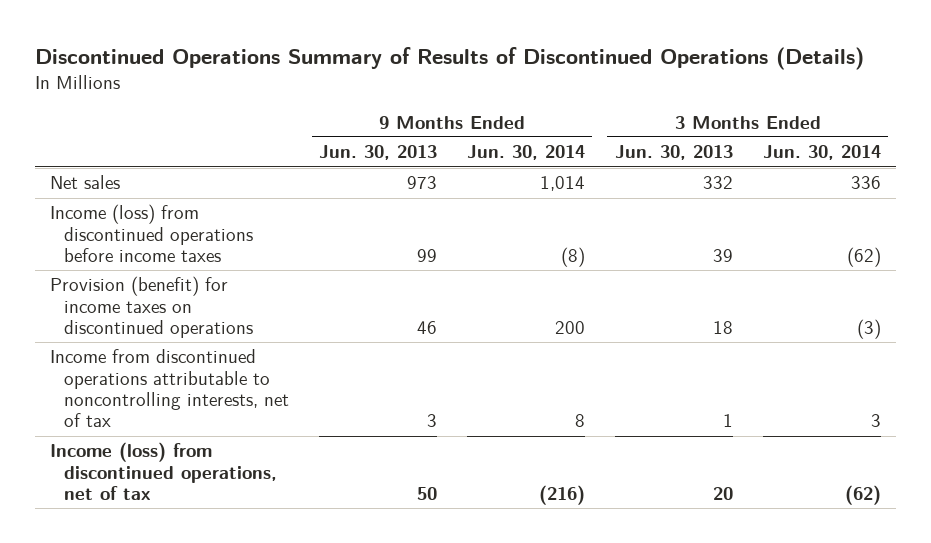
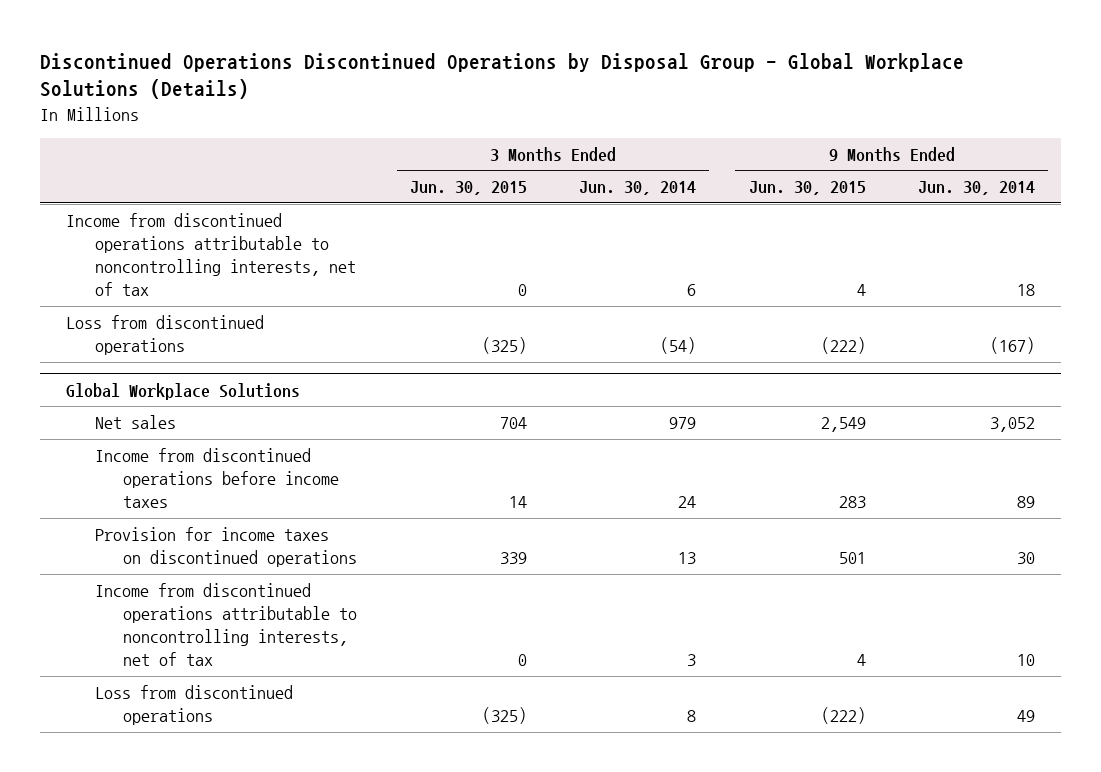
- Discontinued Operations Summary of Results of Discontinued Operations (Details)
+ Discontinued Operations Discontinued Operations by Disposal Group - Global Workplace Solutions (Details)
- | 9 Months Ended Jun. 30, 2013 | 9 Months Ended Jun. 30, 2014 | 3 Months Ended Jun. 30, 2013 | 3 Months Ended Jun. 30, 2014
+ | 3 Months Ended Jun. 30, 2015 | 3 Months Ended Jun. 30, 2014 | 9 Months Ended Jun. 30, 2015 | 9 Months Ended Jun. 30, 2014
- Net sales | 973 | 1,014 | 332 | 336
- Income (loss) from discontinued operations before income taxes | 99 | (8) | 39 | (62)
- Provision (benefit) for income taxes on discontinued operations | 46 | 200 | 18 | (3)
- Income from discontinued operations attributable to noncontrolling interests, net of tax | 3 | 8 | 1 | 3
- Income (loss) from discontinued operations, net of tax | 50 | (216) | 20 | (62)
+ Income from discontinued operations attributable to noncontrolling interests, net of tax | 0 | 6 | 4 | 18
+ Loss from discontinued operations | (325) | (54) | (222) | (167)
+ Global Workplace Solutions
+ Net sales | 704 | 979 | 2,549 | 3,052
+ Income from discontinued operations before income taxes | 14 | 24 | 283 | 89
+ Provision for income taxes on discontinued operations | 339 | 13 | 501 | 30
+ Income from discontinued operations attributable to noncontrolling interests, net of tax | 0 | 3 | 4 | 10
+ Loss from discontinued operations | (325) | 8 | (222) | 49

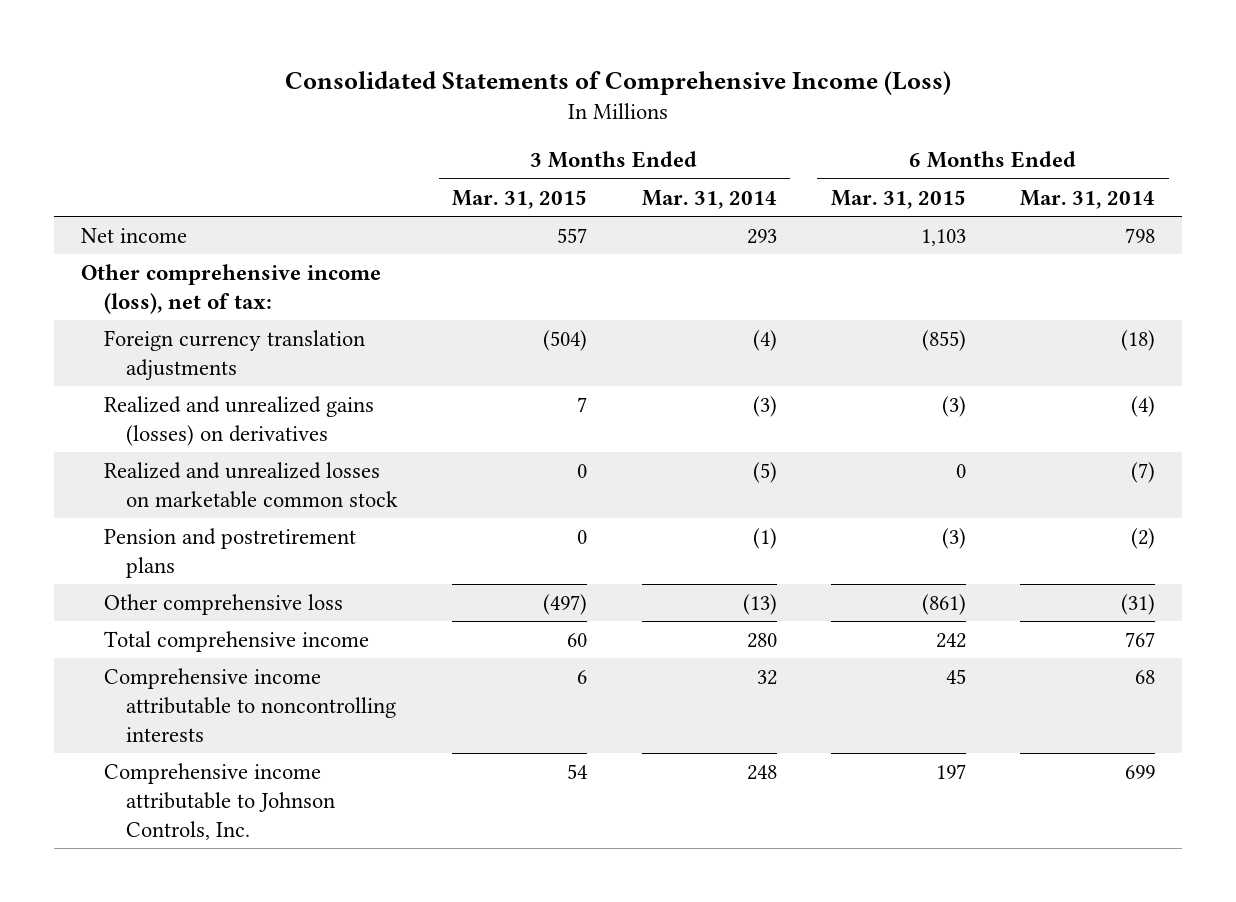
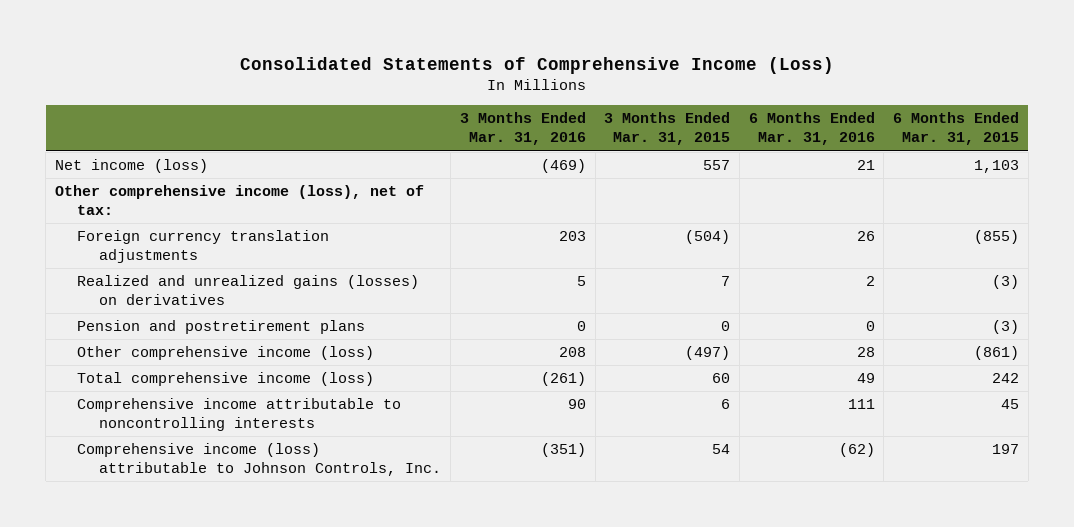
- | 3 Months Ended Mar. 31, 2015 | 3 Months Ended Mar. 31, 2014 | 6 Months Ended Mar. 31, 2015 | 6 Months Ended Mar. 31, 2014
+ | 3 Months Ended Mar. 31, 2016 | 3 Months Ended Mar. 31, 2015 | 6 Months Ended Mar. 31, 2016 | 6 Months Ended Mar. 31, 2015
- Net income | 557 | 293 | 1,103 | 798
+ Net income (loss) | (469) | 557 | 21 | 1,103
- Realized and unrealized losses on marketable common stock | 0 | (5) | 0 | (7)
- Other comprehensive loss | (497) | (13) | (861) | (31)
- Total comprehensive income | 60 | 280 | 242 | 767
+ Other comprehensive income (loss) | 208 | (497) | 28 | (861)
+ Total comprehensive income (loss) | (261) | 60 | 49 | 242
- Comprehensive income attributable to Johnson Controls, Inc. | 54 | 248 | 197 | 699
+ Comprehensive income (loss) attributable to Johnson Controls, Inc. | (351) | 54 | (62) | 197

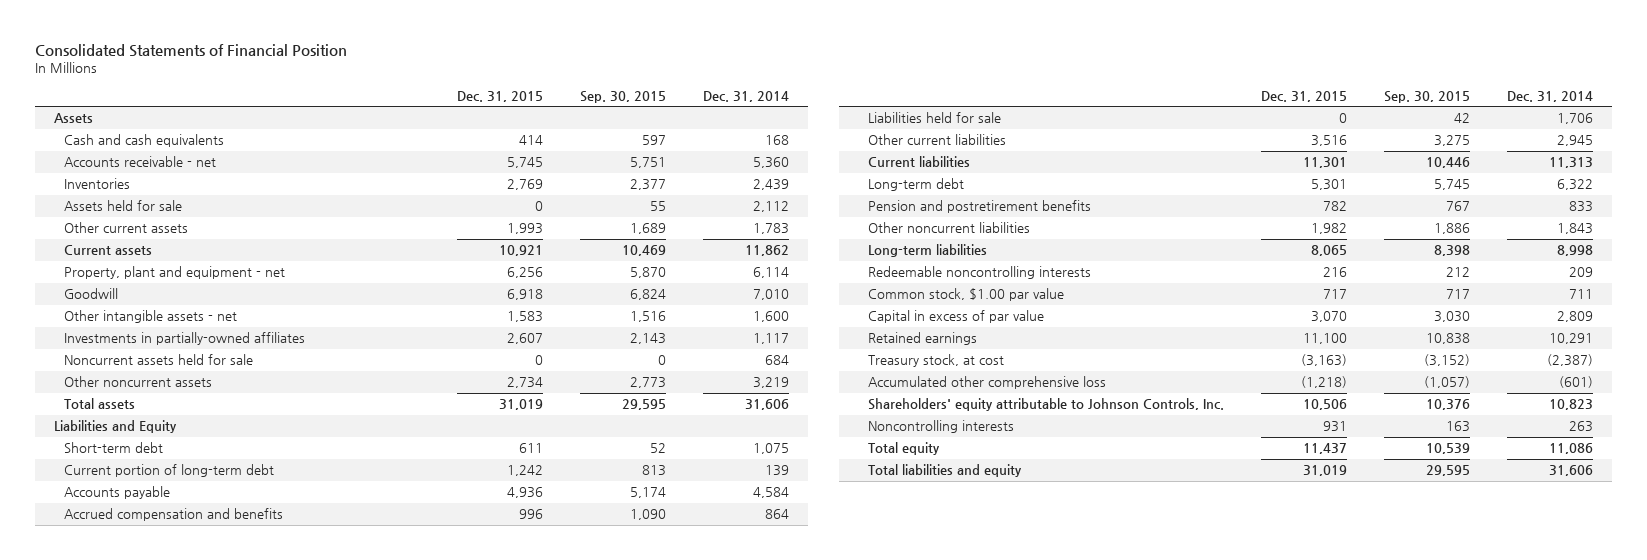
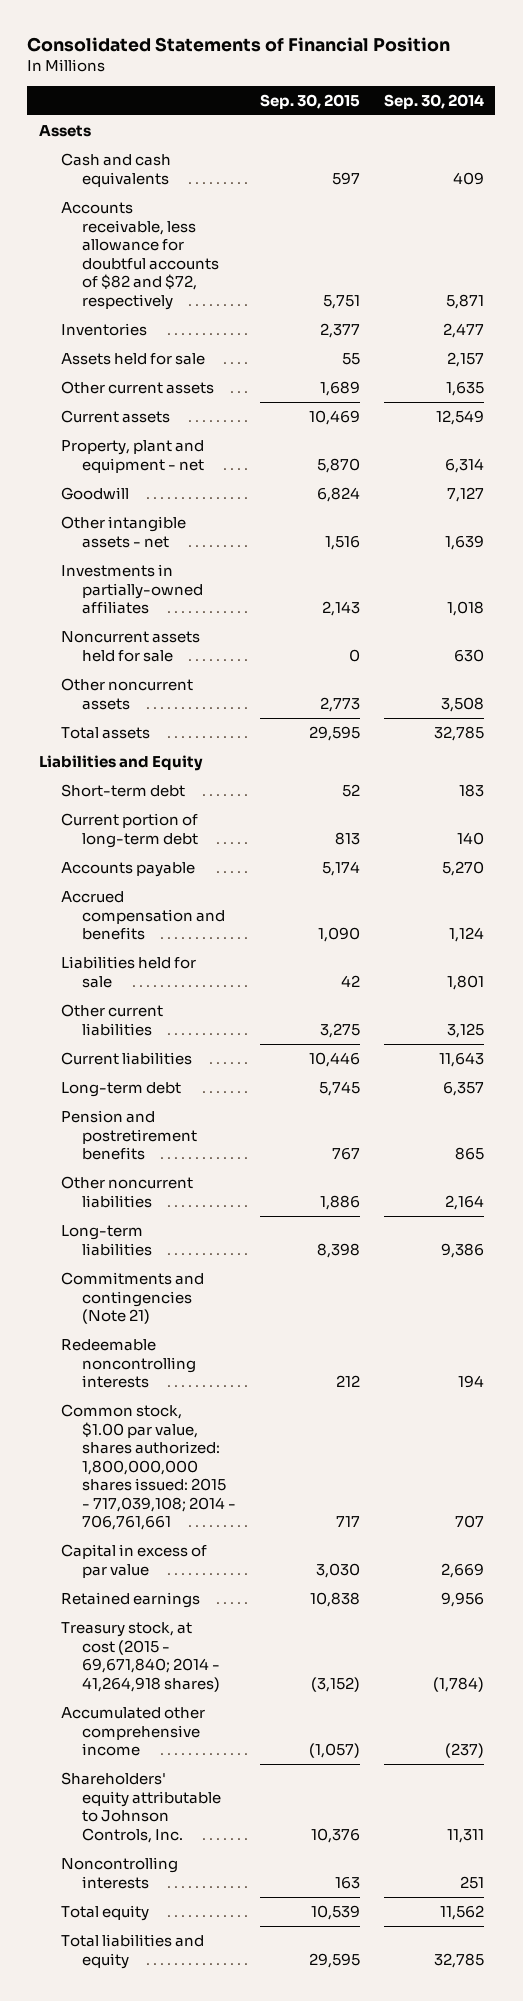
- | Dec. 31, 2015 | Sep. 30, 2015 | Dec. 31, 2014
+ | Sep. 30, 2015 | Sep. 30, 2014
- Accounts receivable - net | 5,745 | 5,751 | 5,360
+ Accounts receivable, less allowance for doubtful accounts of $82 and $72, respectively | 5,751 | 5,871
+ Commitments and contingencies (Note 21)
- Common stock, $1.00 par value | 717 | 717 | 711
+ Common stock, $1.00 par value, shares authorized: 1,800,000,000 shares issued: 2015 - 717,039,108; 2014 - 706,761,661 | 717 | 707
- Treasury stock, at cost | (3,163) | (3,152) | (2,387)
- Accumulated other comprehensive loss | (1,218) | (1,057) | (601)
+ Treasury stock, at cost (2015 - 69,671,840; 2014 - 41,264,918 shares) | (3,152) | (1,784)
+ Accumulated other comprehensive income | (1,057) | (237)

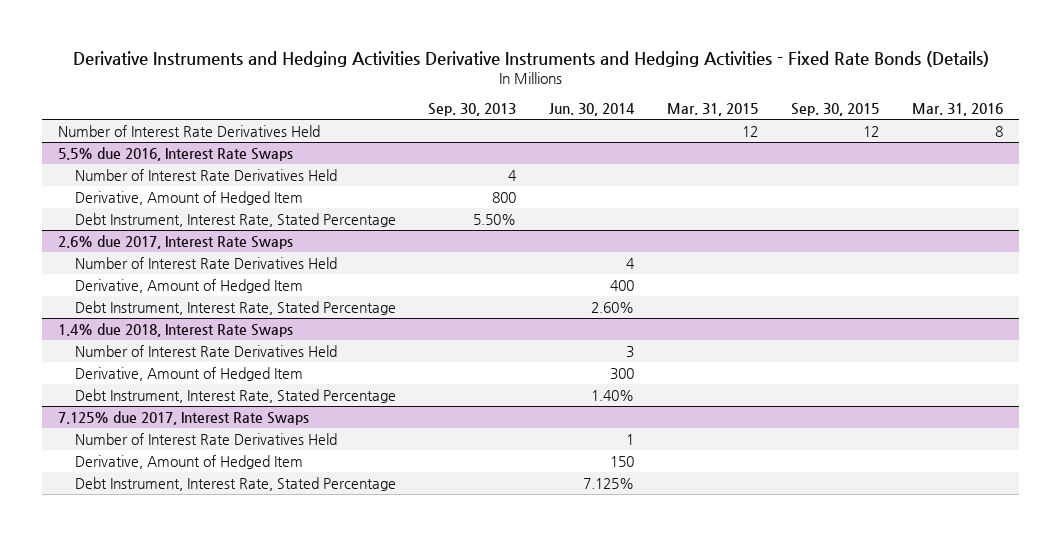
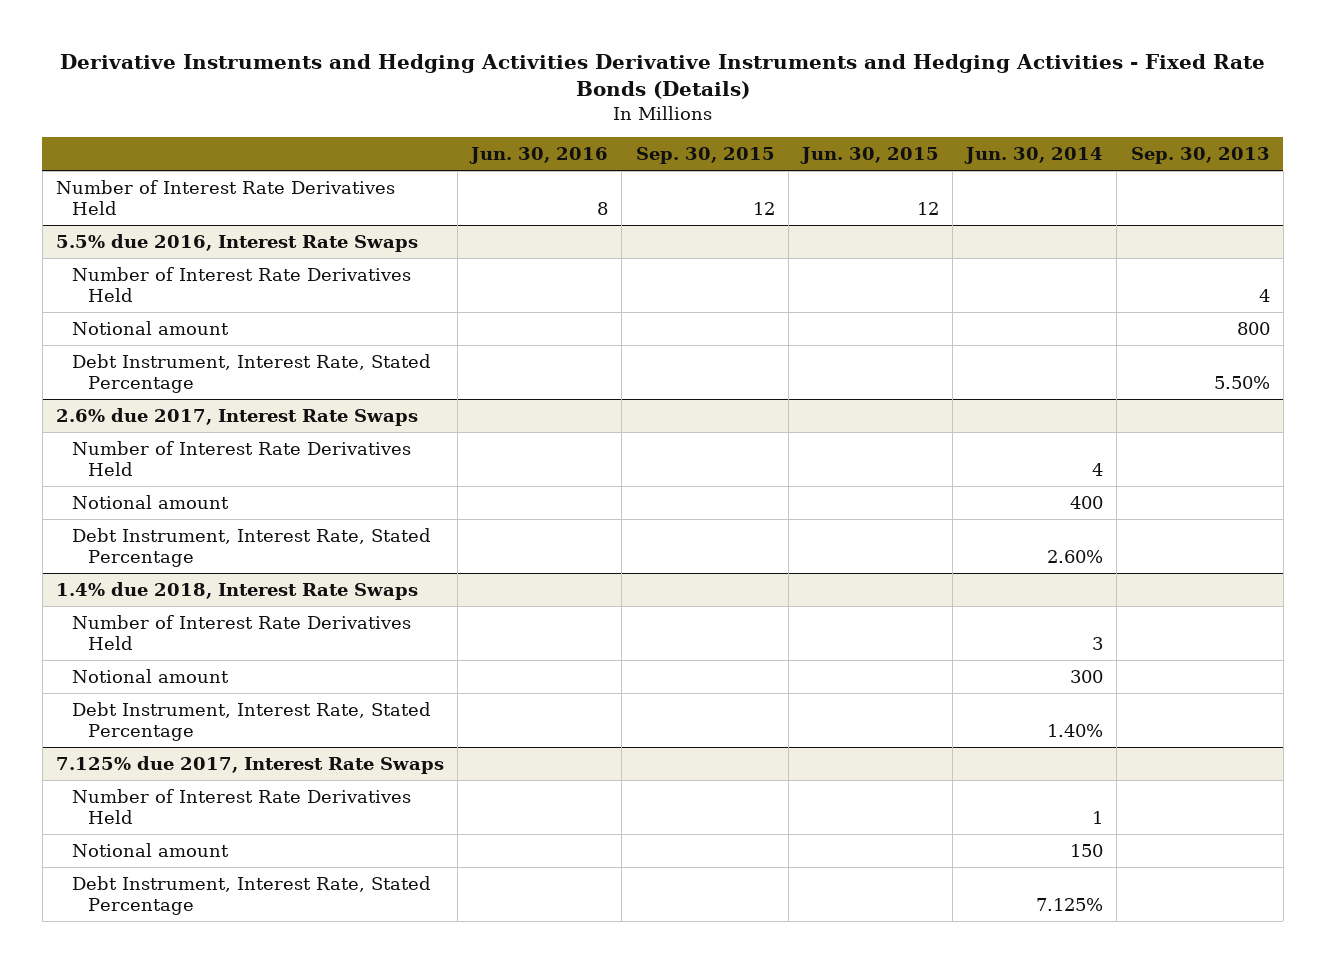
- | Sep. 30, 2013 | Jun. 30, 2014 | Mar. 31, 2015 | Sep. 30, 2015 | Mar. 31, 2016
+ | Jun. 30, 2016 | Sep. 30, 2015 | Jun. 30, 2015 | Jun. 30, 2014 | Sep. 30, 2013
@ 5.5% due 2016, Interest Rate Swaps
- Derivative, Amount of Hedged Item | 800 | | | |
+ Notional amount | | | | | 800
@ 2.6% due 2017, Interest Rate Swaps
- Derivative, Amount of Hedged Item | | 400 | | |
+ Notional amount | | | | 400 |
@ 1.4% due 2018, Interest Rate Swaps
- Derivative, Amount of Hedged Item | | 300 | | |
+ Notional amount | | | | 300 |
@ 7.125% due 2017, Interest Rate Swaps
- Derivative, Amount of Hedged Item | | 150 | | |
+ Notional amount | | | | 150 |

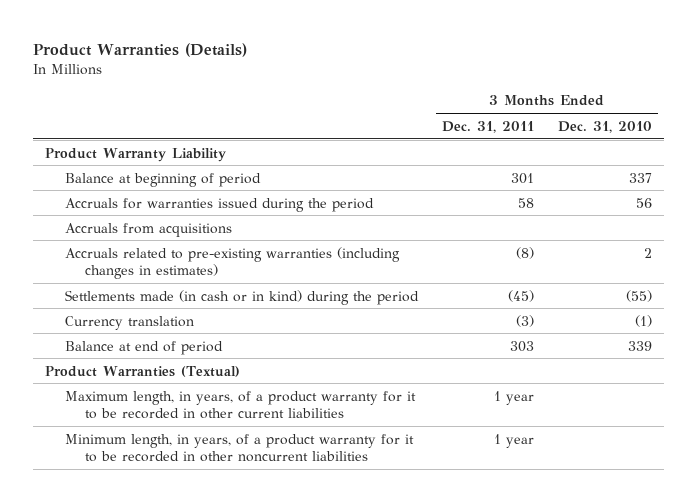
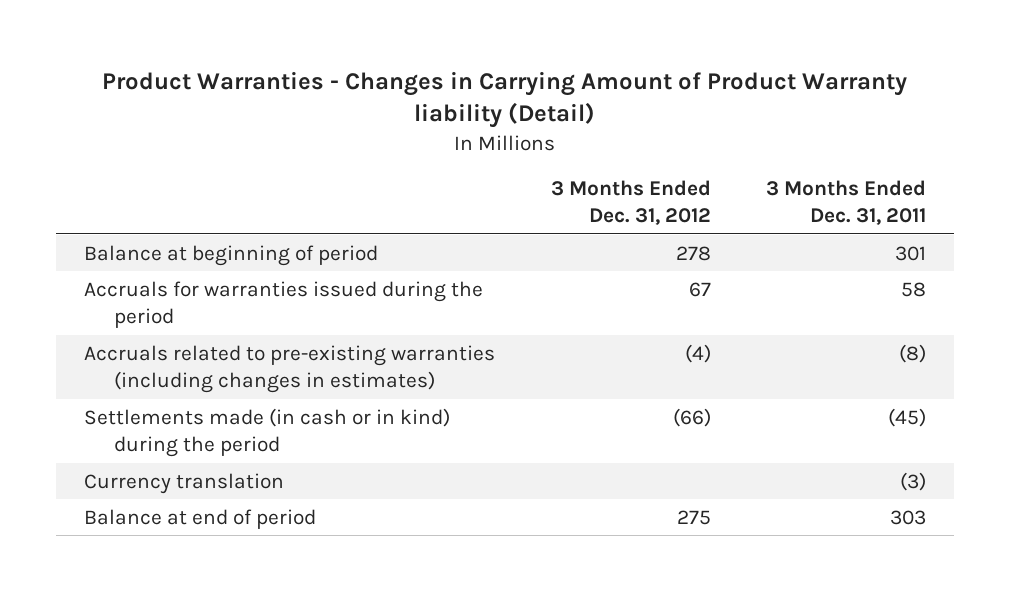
- Product Warranties (Details)
+ Product Warranties - Changes in Carrying Amount of Product Warranty liability (Detail)
- | 3 Months Ended Dec. 31, 2011 | 3 Months Ended Dec. 31, 2010
+ | 3 Months Ended Dec. 31, 2012 | 3 Months Ended Dec. 31, 2011
- Product Warranty Liability
- Accruals from acquisitions
- Product Warranties (Textual)
- Maximum length, in years, of a product warranty for it to be recorded in other current liabilities | 1 year |
- Minimum length, in years, of a product warranty for it to be recorded in other noncurrent liabilities | 1 year |

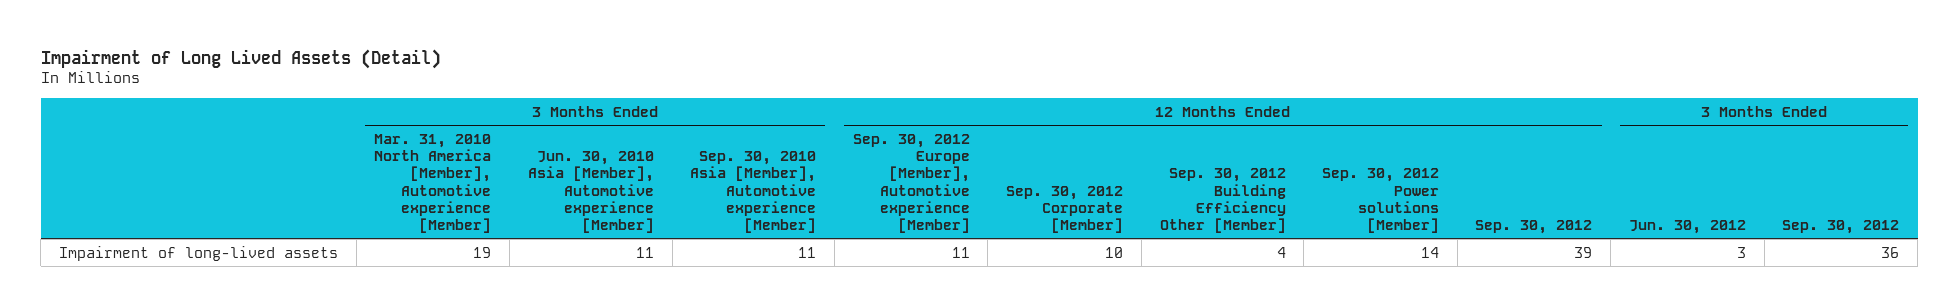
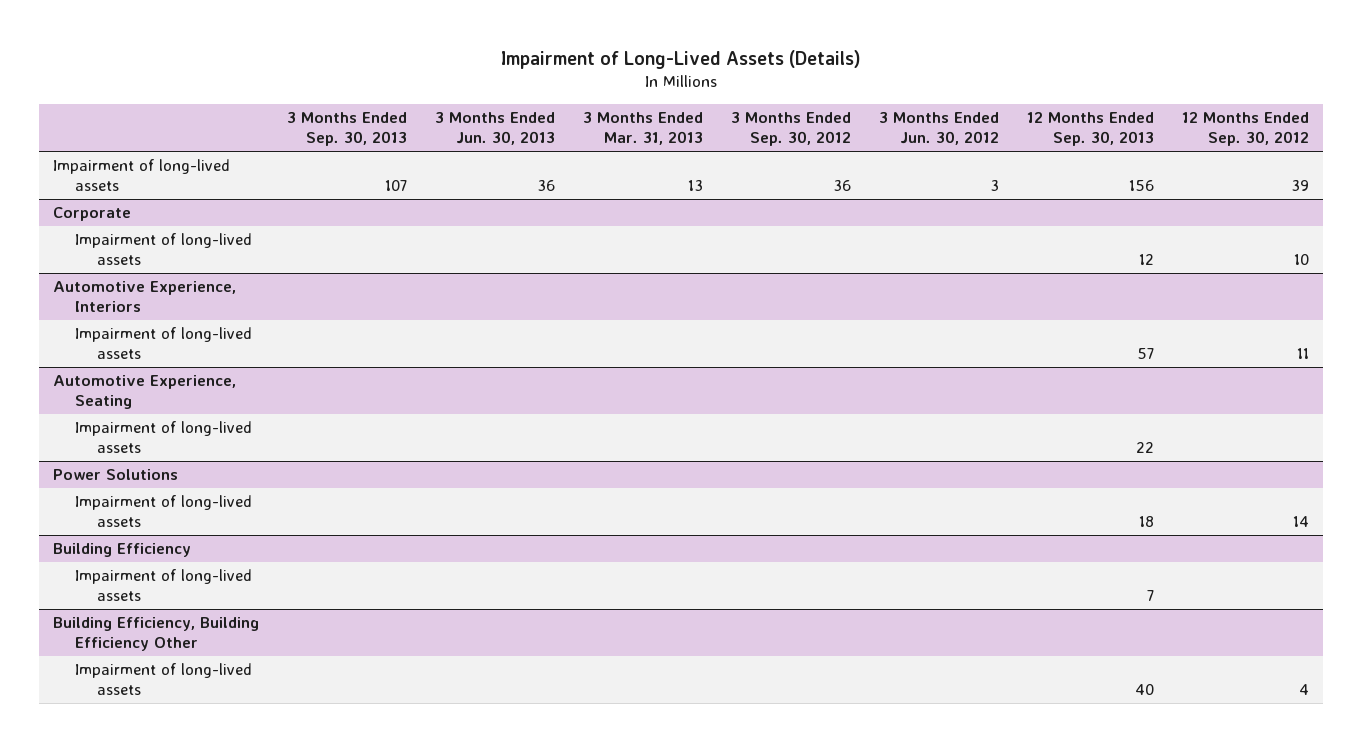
- Impairment of Long Lived Assets (Detail)
+ Impairment of Long-Lived Assets (Details)
- | 3 Months Ended Mar. 31, 2010 North America [Member], Automotive experience [Member] | 3 Months Ended Jun. 30, 2010 Asia [Member], Automotive experience [Member] | 3 Months Ended Sep. 30, 2010 Asia [Member], Automotive experience [Member] | 12 Months Ended Sep. 30, 2012 Europe [Member], Automotive experience [Member] | 12 Months Ended Sep. 30, 2012 Corporate [Member] | 12 Months Ended Sep. 30, 2012 Building Efficiency Other [Member] | 12 Months Ended Sep. 30, 2012 Power solutions [Member] | 12 Months Ended Sep. 30, 2012 | 3 Months Ended Jun. 30, 2012 | 3 Months Ended Sep. 30, 2012
+ | 3 Months Ended Sep. 30, 2013 | 3 Months Ended Jun. 30, 2013 | 3 Months Ended Mar. 31, 2013 | 3 Months Ended Sep. 30, 2012 | 3 Months Ended Jun. 30, 2012 | 12 Months Ended Sep. 30, 2013 | 12 Months Ended Sep. 30, 2012
+ Corporate
+ Impairment of long-lived assets | | | | | | 12 | 10
+ Automotive Experience, Interiors
+ Impairment of long-lived assets | | | | | | 57 | 11
+ Automotive Experience, Seating
+ Impairment of long-lived assets | | | | | | 22 |
+ Power Solutions
+ Impairment of long-lived assets | | | | | | 18 | 14
+ Building Efficiency
+ Impairment of long-lived assets | | | | | | 7 |
+ Building Efficiency, Building Efficiency Other
+ Impairment of long-lived assets | | | | | | 40 | 4

